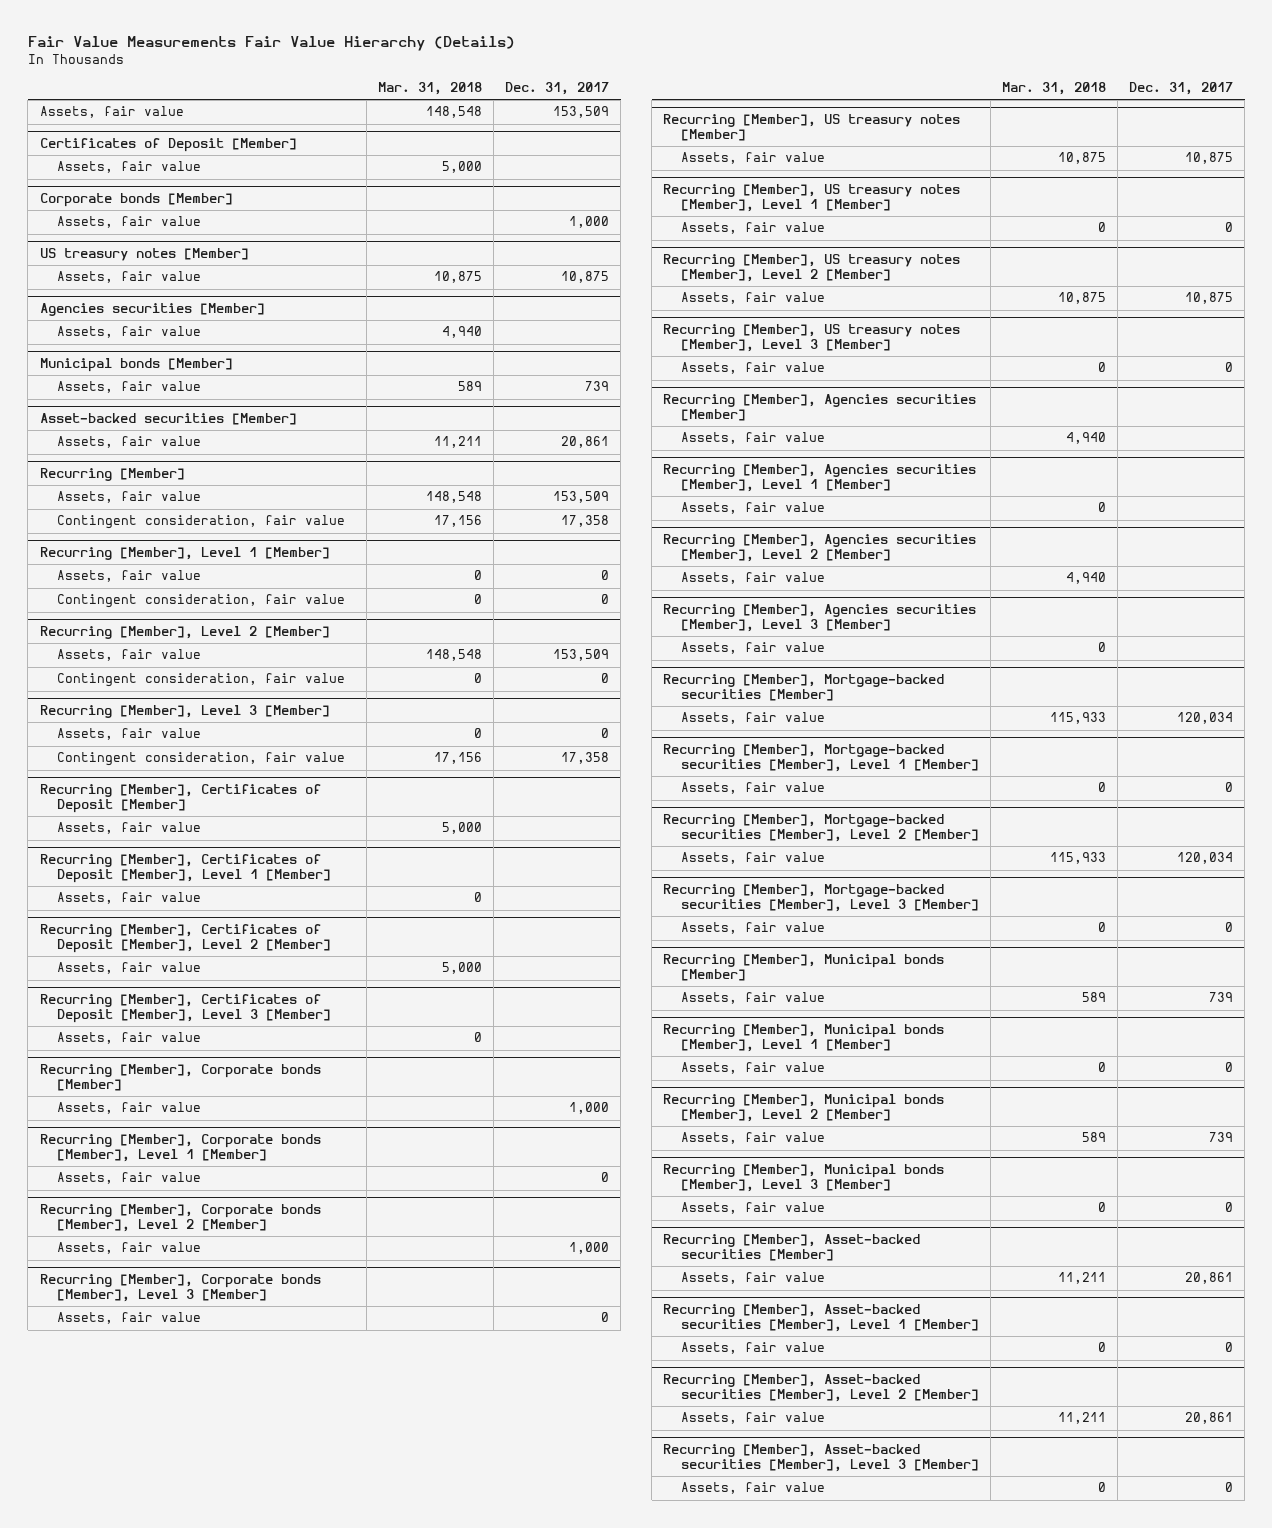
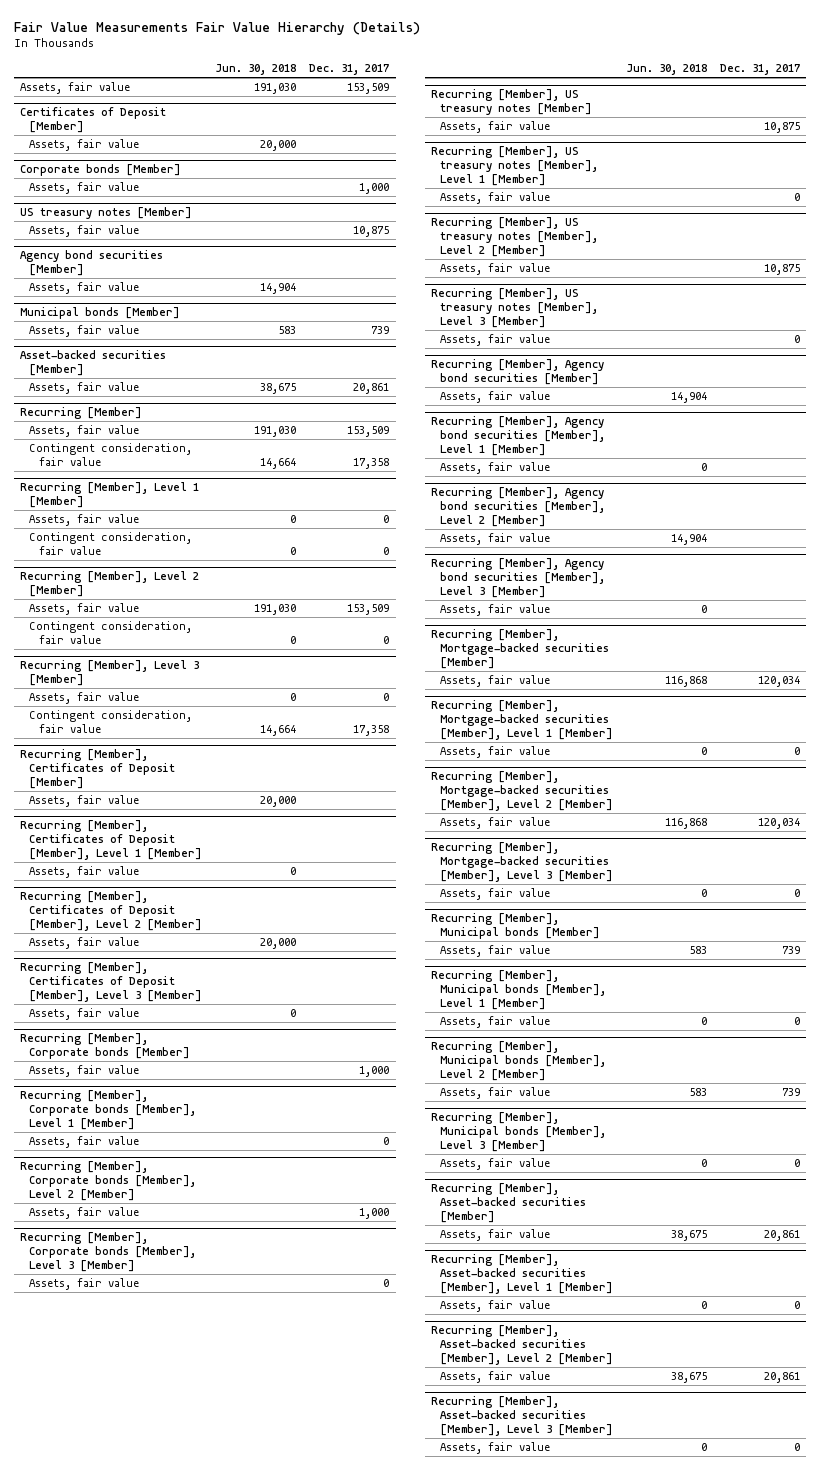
- | Mar. 31, 2018 | Dec. 31, 2017
+ | Jun. 30, 2018 | Dec. 31, 2017
- Agencies securities [Member]
+ Agency bond securities [Member]
- Recurring [Member], Agencies securities [Member]
+ Recurring [Member], Agency bond securities [Member]
- Recurring [Member], Agencies securities [Member], Level 1 [Member]
+ Recurring [Member], Agency bond securities [Member], Level 1 [Member]
- Recurring [Member], Agencies securities [Member], Level 2 [Member]
+ Recurring [Member], Agency bond securities [Member], Level 2 [Member]
- Recurring [Member], Agencies securities [Member], Level 3 [Member]
+ Recurring [Member], Agency bond securities [Member], Level 3 [Member]

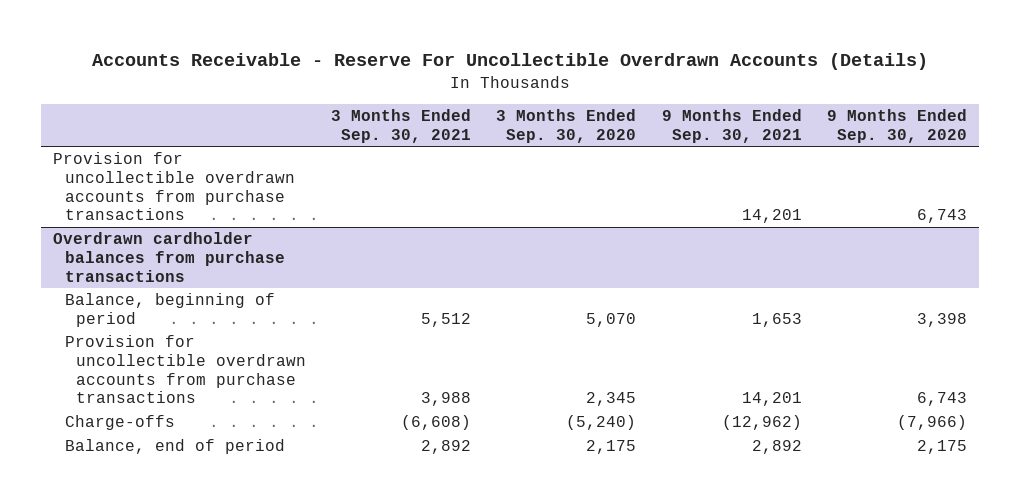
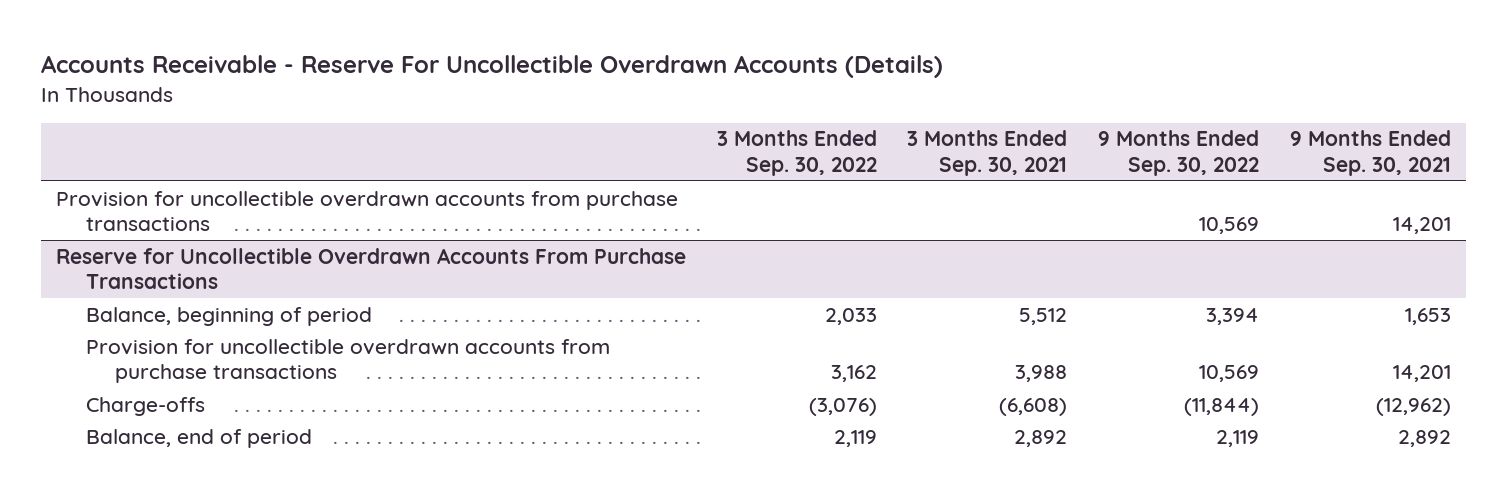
- | 3 Months Ended Sep. 30, 2021 | 3 Months Ended Sep. 30, 2020 | 9 Months Ended Sep. 30, 2021 | 9 Months Ended Sep. 30, 2020
+ | 3 Months Ended Sep. 30, 2022 | 3 Months Ended Sep. 30, 2021 | 9 Months Ended Sep. 30, 2022 | 9 Months Ended Sep. 30, 2021
- Overdrawn cardholder balances from purchase transactions
+ Reserve for Uncollectible Overdrawn Accounts From Purchase Transactions

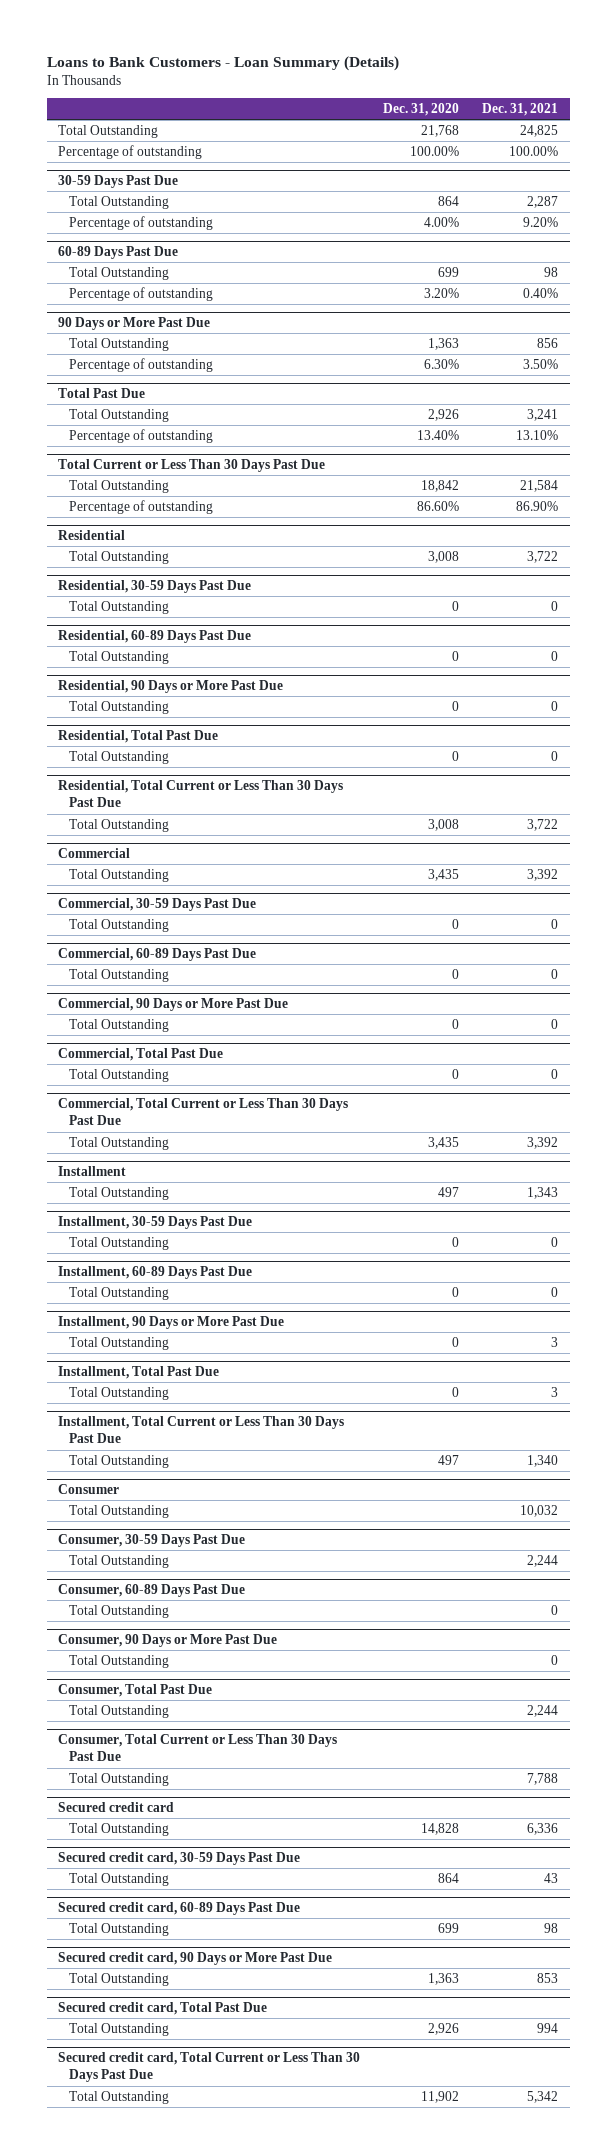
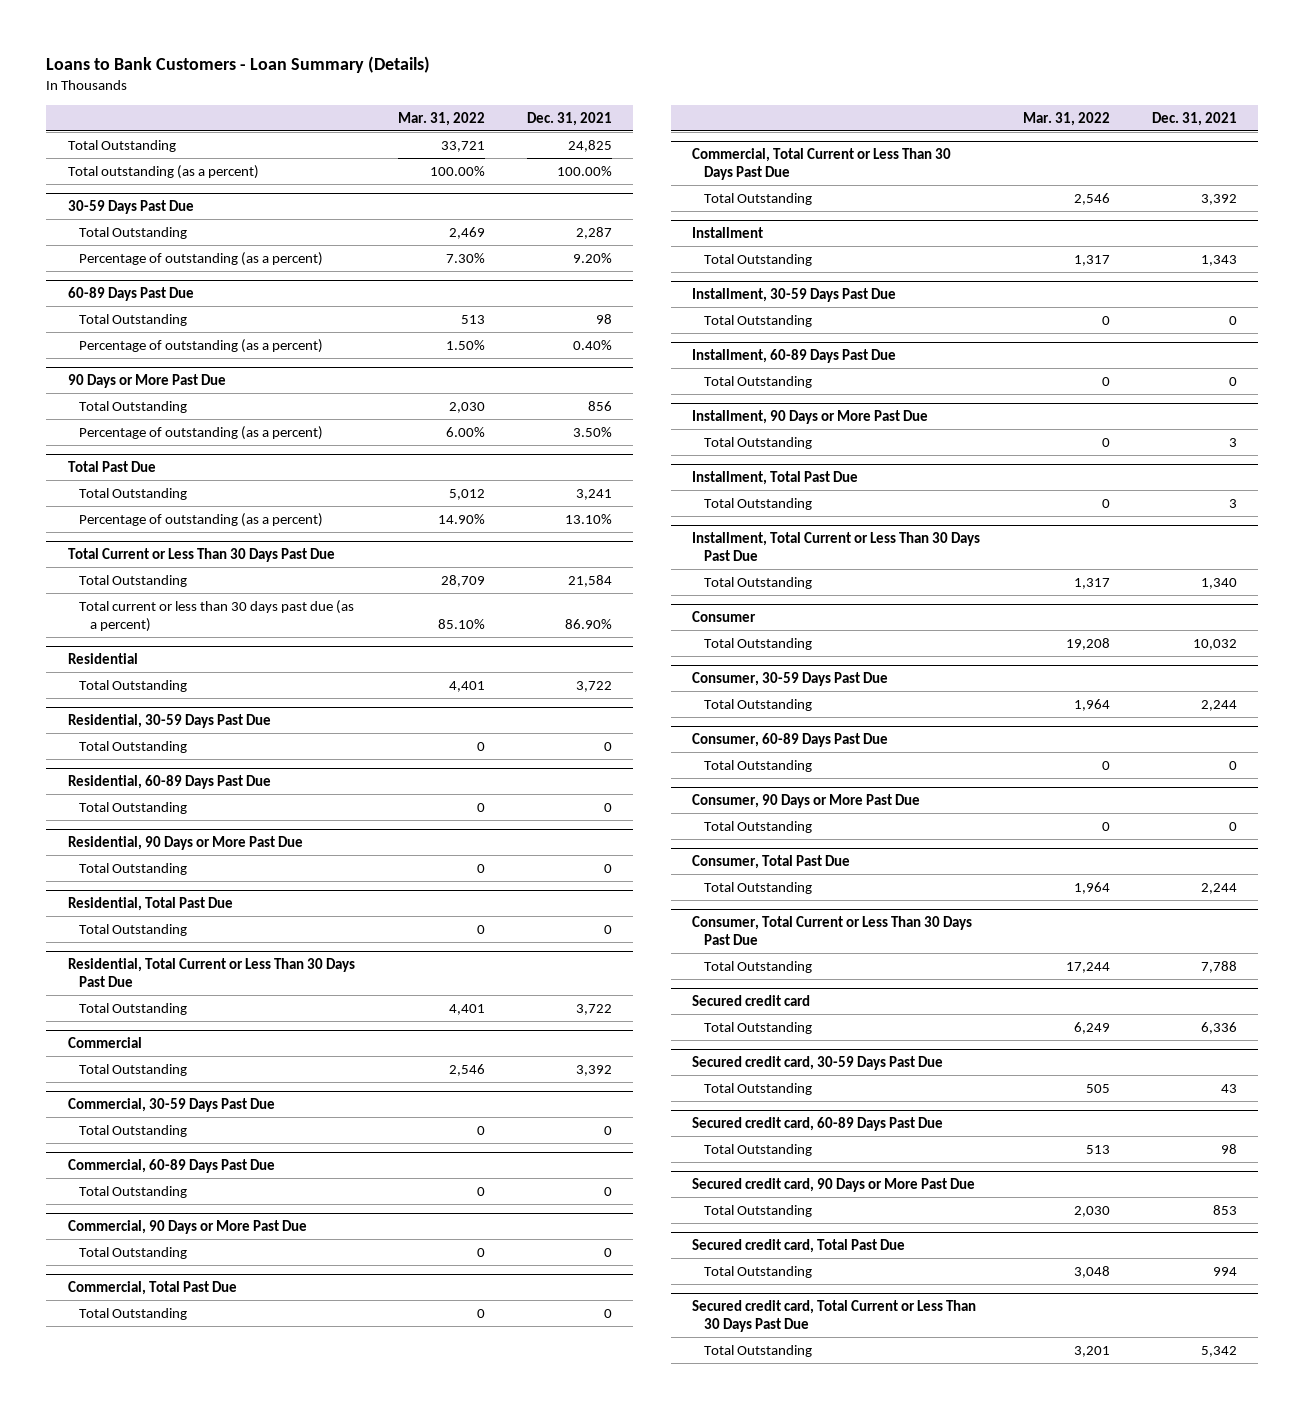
- | Dec. 31, 2020 | Dec. 31, 2021
+ | Mar. 31, 2022 | Dec. 31, 2021
- Percentage of outstanding | 100.00% | 100.00%
+ Total outstanding (as a percent) | 100.00% | 100.00%
@ 30-59 Days Past Due
- Percentage of outstanding | 4.00% | 9.20%
+ Percentage of outstanding (as a percent) | 7.30% | 9.20%
@ 60-89 Days Past Due
- Percentage of outstanding | 3.20% | 0.40%
+ Percentage of outstanding (as a percent) | 1.50% | 0.40%
@ 90 Days or More Past Due
- Percentage of outstanding | 6.30% | 3.50%
+ Percentage of outstanding (as a percent) | 6.00% | 3.50%
@ Total Past Due
- Percentage of outstanding | 13.40% | 13.10%
+ Percentage of outstanding (as a percent) | 14.90% | 13.10%
@ Total Current or Less Than 30 Days Past Due
- Percentage of outstanding | 86.60% | 86.90%
+ Total current or less than 30 days past due (as a percent) | 85.10% | 86.90%

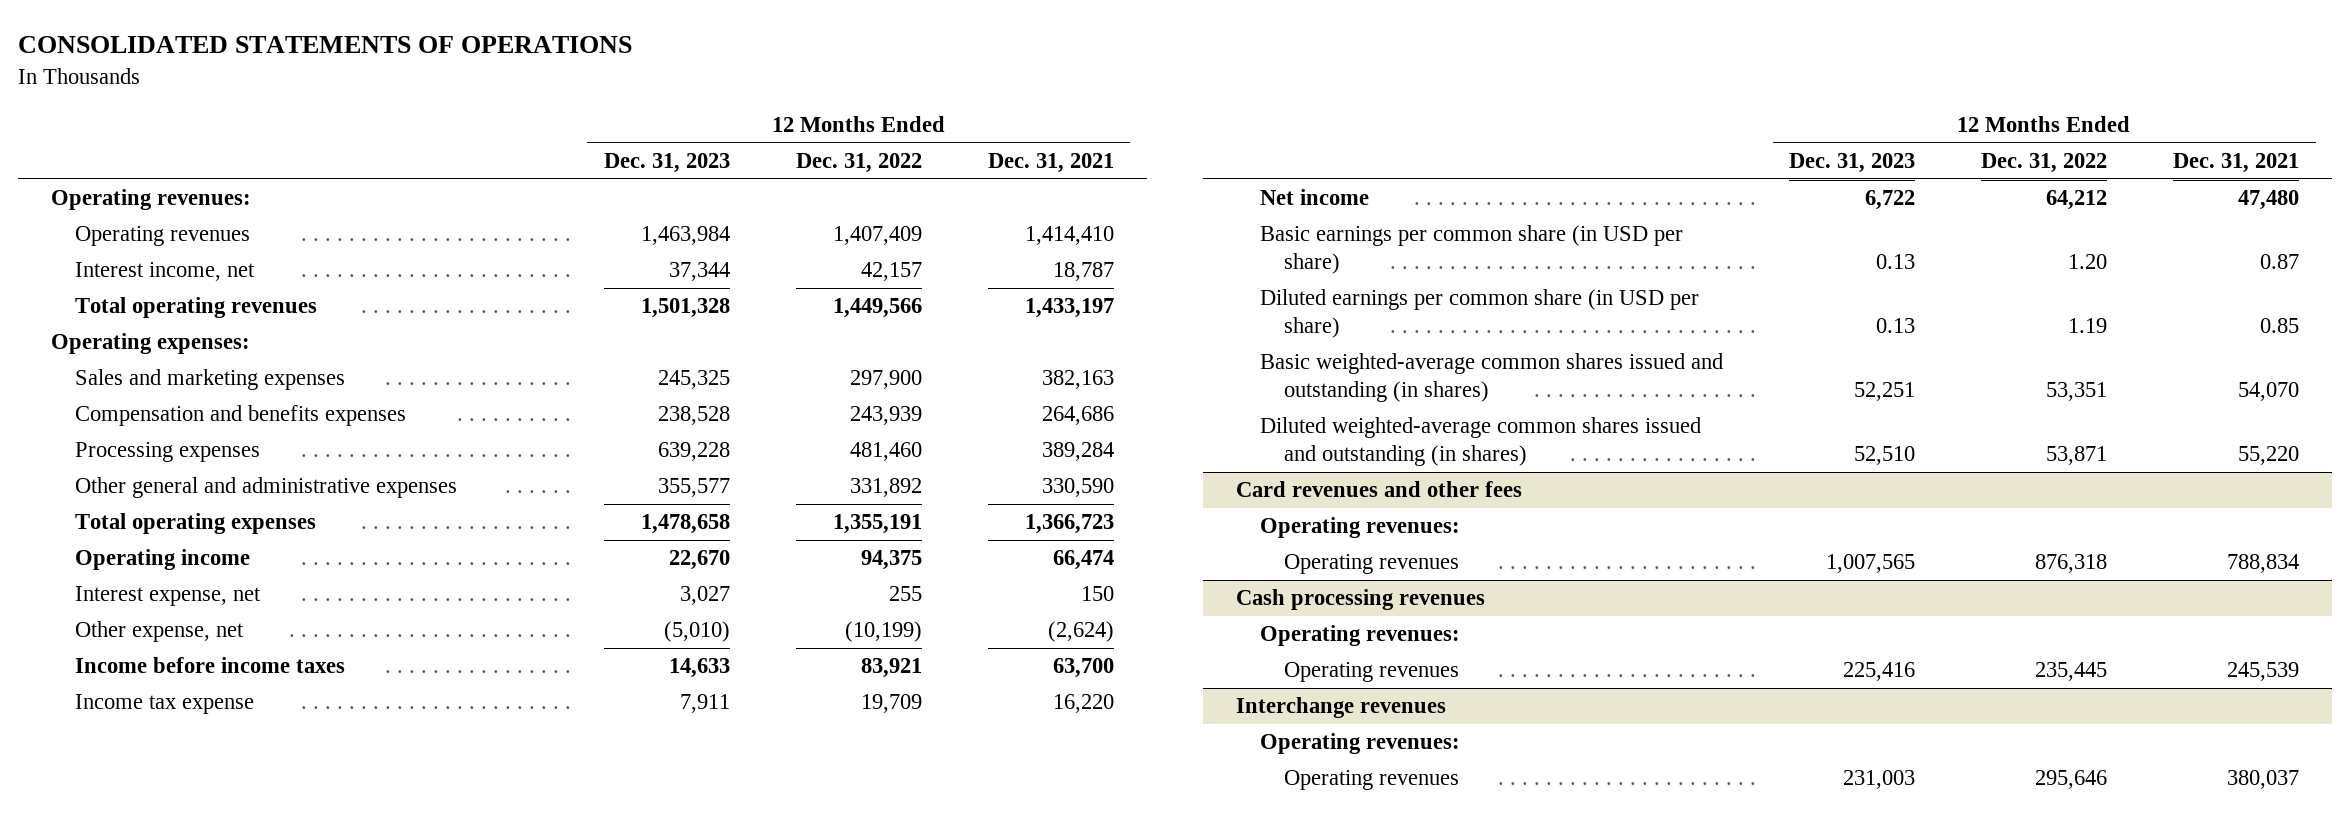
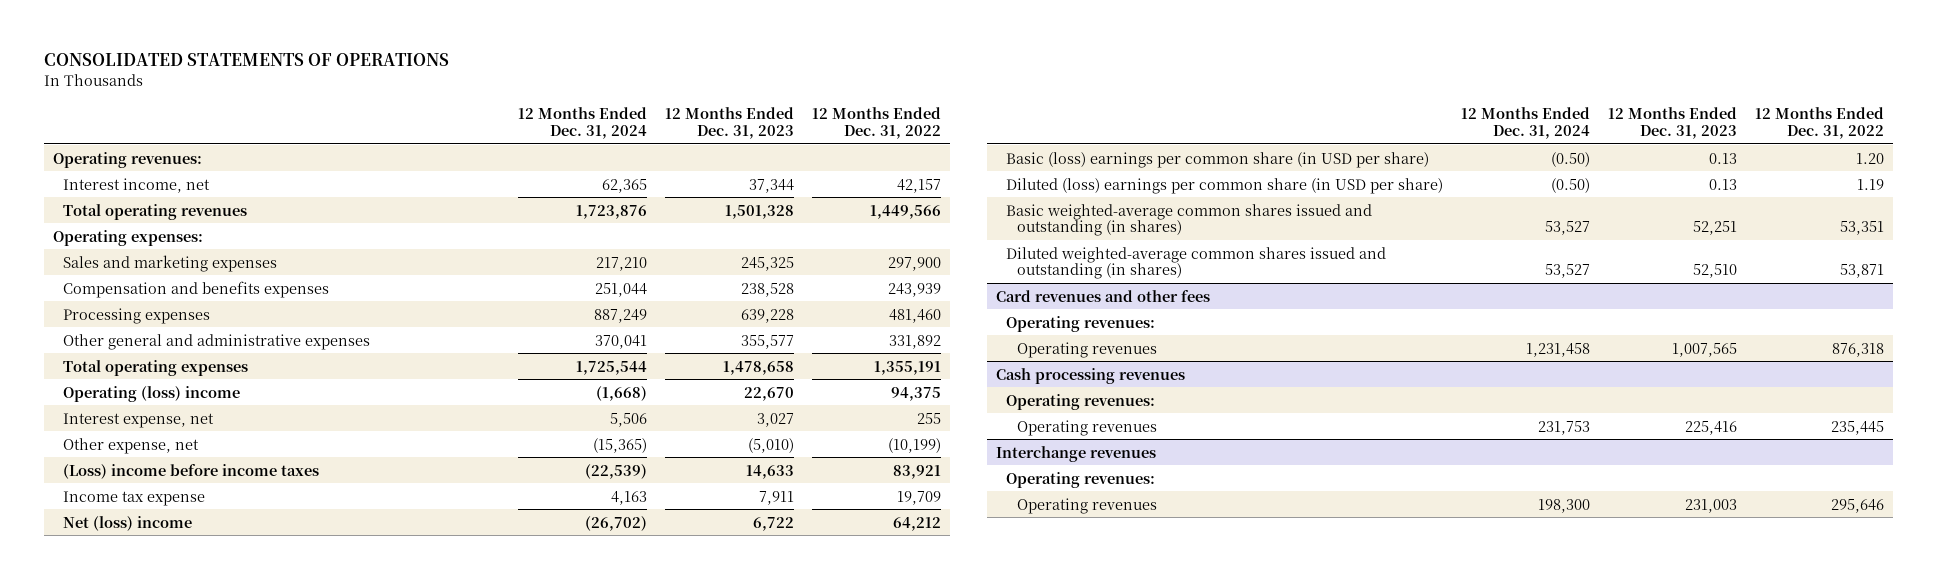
- | 12 Months Ended Dec. 31, 2023 | 12 Months Ended Dec. 31, 2022 | 12 Months Ended Dec. 31, 2021
+ | 12 Months Ended Dec. 31, 2024 | 12 Months Ended Dec. 31, 2023 | 12 Months Ended Dec. 31, 2022
- Operating revenues | 1,463,984 | 1,407,409 | 1,414,410
- Operating income | 22,670 | 94,375 | 66,474
+ Operating (loss) income | (1,668) | 22,670 | 94,375
- Income before income taxes | 14,633 | 83,921 | 63,700
+ (Loss) income before income taxes | (22,539) | 14,633 | 83,921
- Net income | 6,722 | 64,212 | 47,480
- Basic earnings per common share (in USD per share) | 0.13 | 1.20 | 0.87
- Diluted earnings per common share (in USD per share) | 0.13 | 1.19 | 0.85
+ Net (loss) income | (26,702) | 6,722 | 64,212
+ Basic (loss) earnings per common share (in USD per share) | (0.50) | 0.13 | 1.20
+ Diluted (loss) earnings per common share (in USD per share) | (0.50) | 0.13 | 1.19

